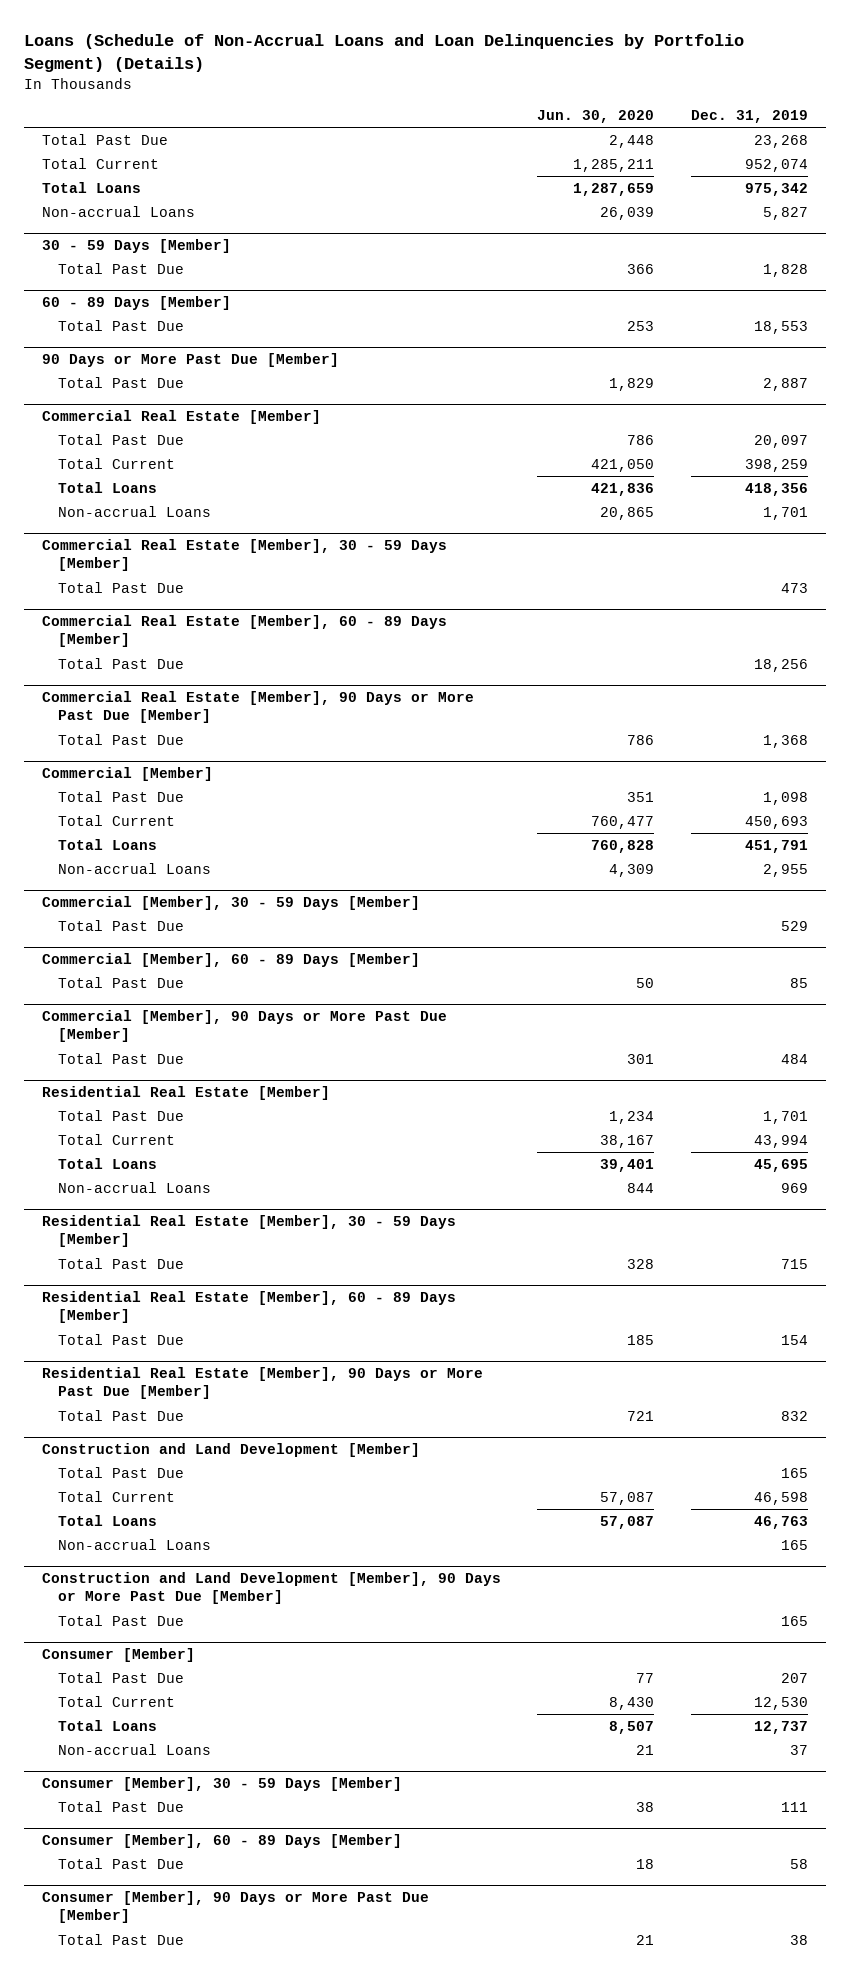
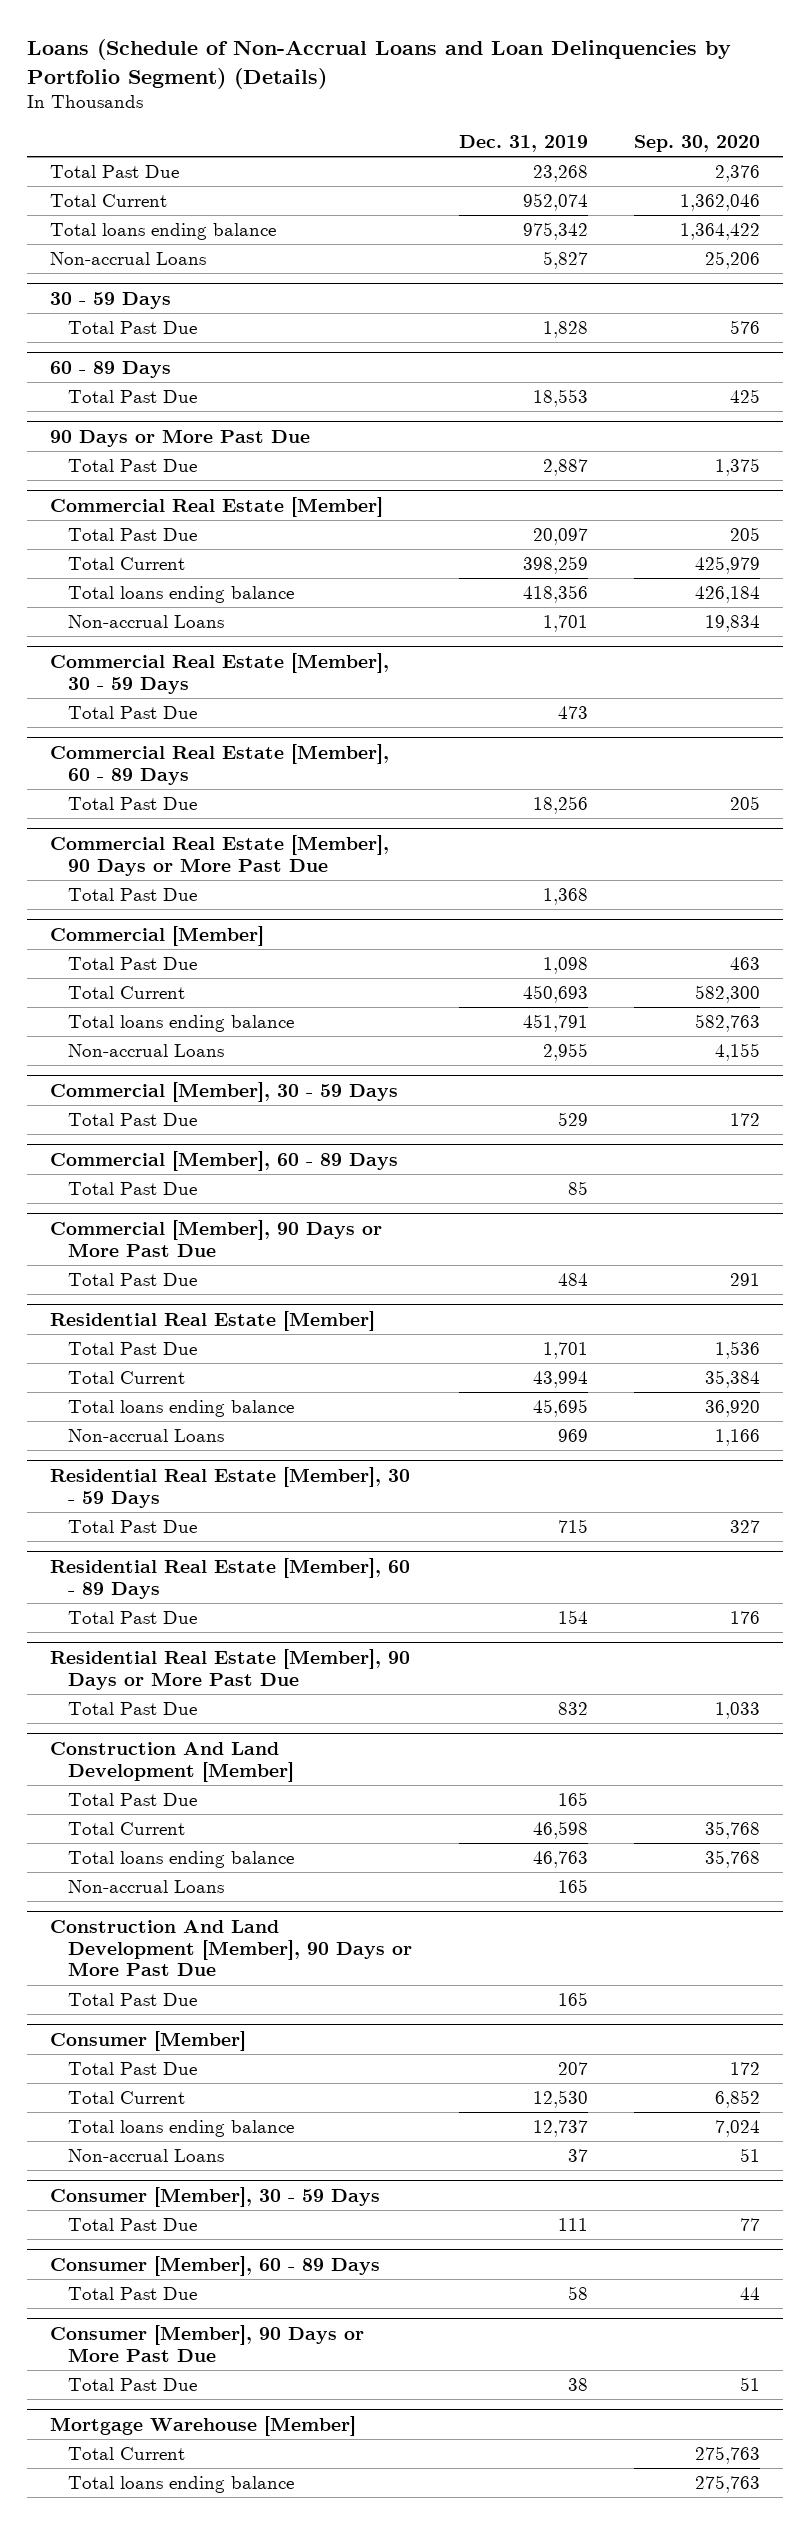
- | Jun. 30, 2020 | Dec. 31, 2019
+ | Dec. 31, 2019 | Sep. 30, 2020
- Total Loans | 1,287,659 | 975,342
+ Total loans ending balance | 975,342 | 1,364,422
- 30 - 59 Days [Member]
+ 30 - 59 Days
- 60 - 89 Days [Member]
+ 60 - 89 Days
- 90 Days or More Past Due [Member]
+ 90 Days or More Past Due
@ Commercial Real Estate [Member]
- Total Loans | 421,836 | 418,356
+ Total loans ending balance | 418,356 | 426,184
- Commercial Real Estate [Member], 30 - 59 Days [Member]
+ Commercial Real Estate [Member], 30 - 59 Days
- Commercial Real Estate [Member], 60 - 89 Days [Member]
+ Commercial Real Estate [Member], 60 - 89 Days
- Commercial Real Estate [Member], 90 Days or More Past Due [Member]
+ Commercial Real Estate [Member], 90 Days or More Past Due
@ Commercial [Member]
- Total Loans | 760,828 | 451,791
+ Total loans ending balance | 451,791 | 582,763
- Commercial [Member], 30 - 59 Days [Member]
+ Commercial [Member], 30 - 59 Days
- Commercial [Member], 60 - 89 Days [Member]
+ Commercial [Member], 60 - 89 Days
- Commercial [Member], 90 Days or More Past Due [Member]
+ Commercial [Member], 90 Days or More Past Due
@ Residential Real Estate [Member]
- Total Loans | 39,401 | 45,695
+ Total loans ending balance | 45,695 | 36,920
- Residential Real Estate [Member], 30 - 59 Days [Member]
+ Residential Real Estate [Member], 30 - 59 Days
- Residential Real Estate [Member], 60 - 89 Days [Member]
+ Residential Real Estate [Member], 60 - 89 Days
- Residential Real Estate [Member], 90 Days or More Past Due [Member]
+ Residential Real Estate [Member], 90 Days or More Past Due
- Construction and Land Development [Member]
+ Construction And Land Development [Member]
- Total Loans | 57,087 | 46,763
+ Total loans ending balance | 46,763 | 35,768
- Construction and Land Development [Member], 90 Days or More Past Due [Member]
+ Construction And Land Development [Member], 90 Days or More Past Due
@ Consumer [Member]
- Total Loans | 8,507 | 12,737
+ Total loans ending balance | 12,737 | 7,024
- Consumer [Member], 30 - 59 Days [Member]
+ Consumer [Member], 30 - 59 Days
- Consumer [Member], 60 - 89 Days [Member]
+ Consumer [Member], 60 - 89 Days
- Consumer [Member], 90 Days or More Past Due [Member]
+ Consumer [Member], 90 Days or More Past Due
+ Mortgage Warehouse [Member]
+ Total Current | | 275,763
+ Total loans ending balance | | 275,763

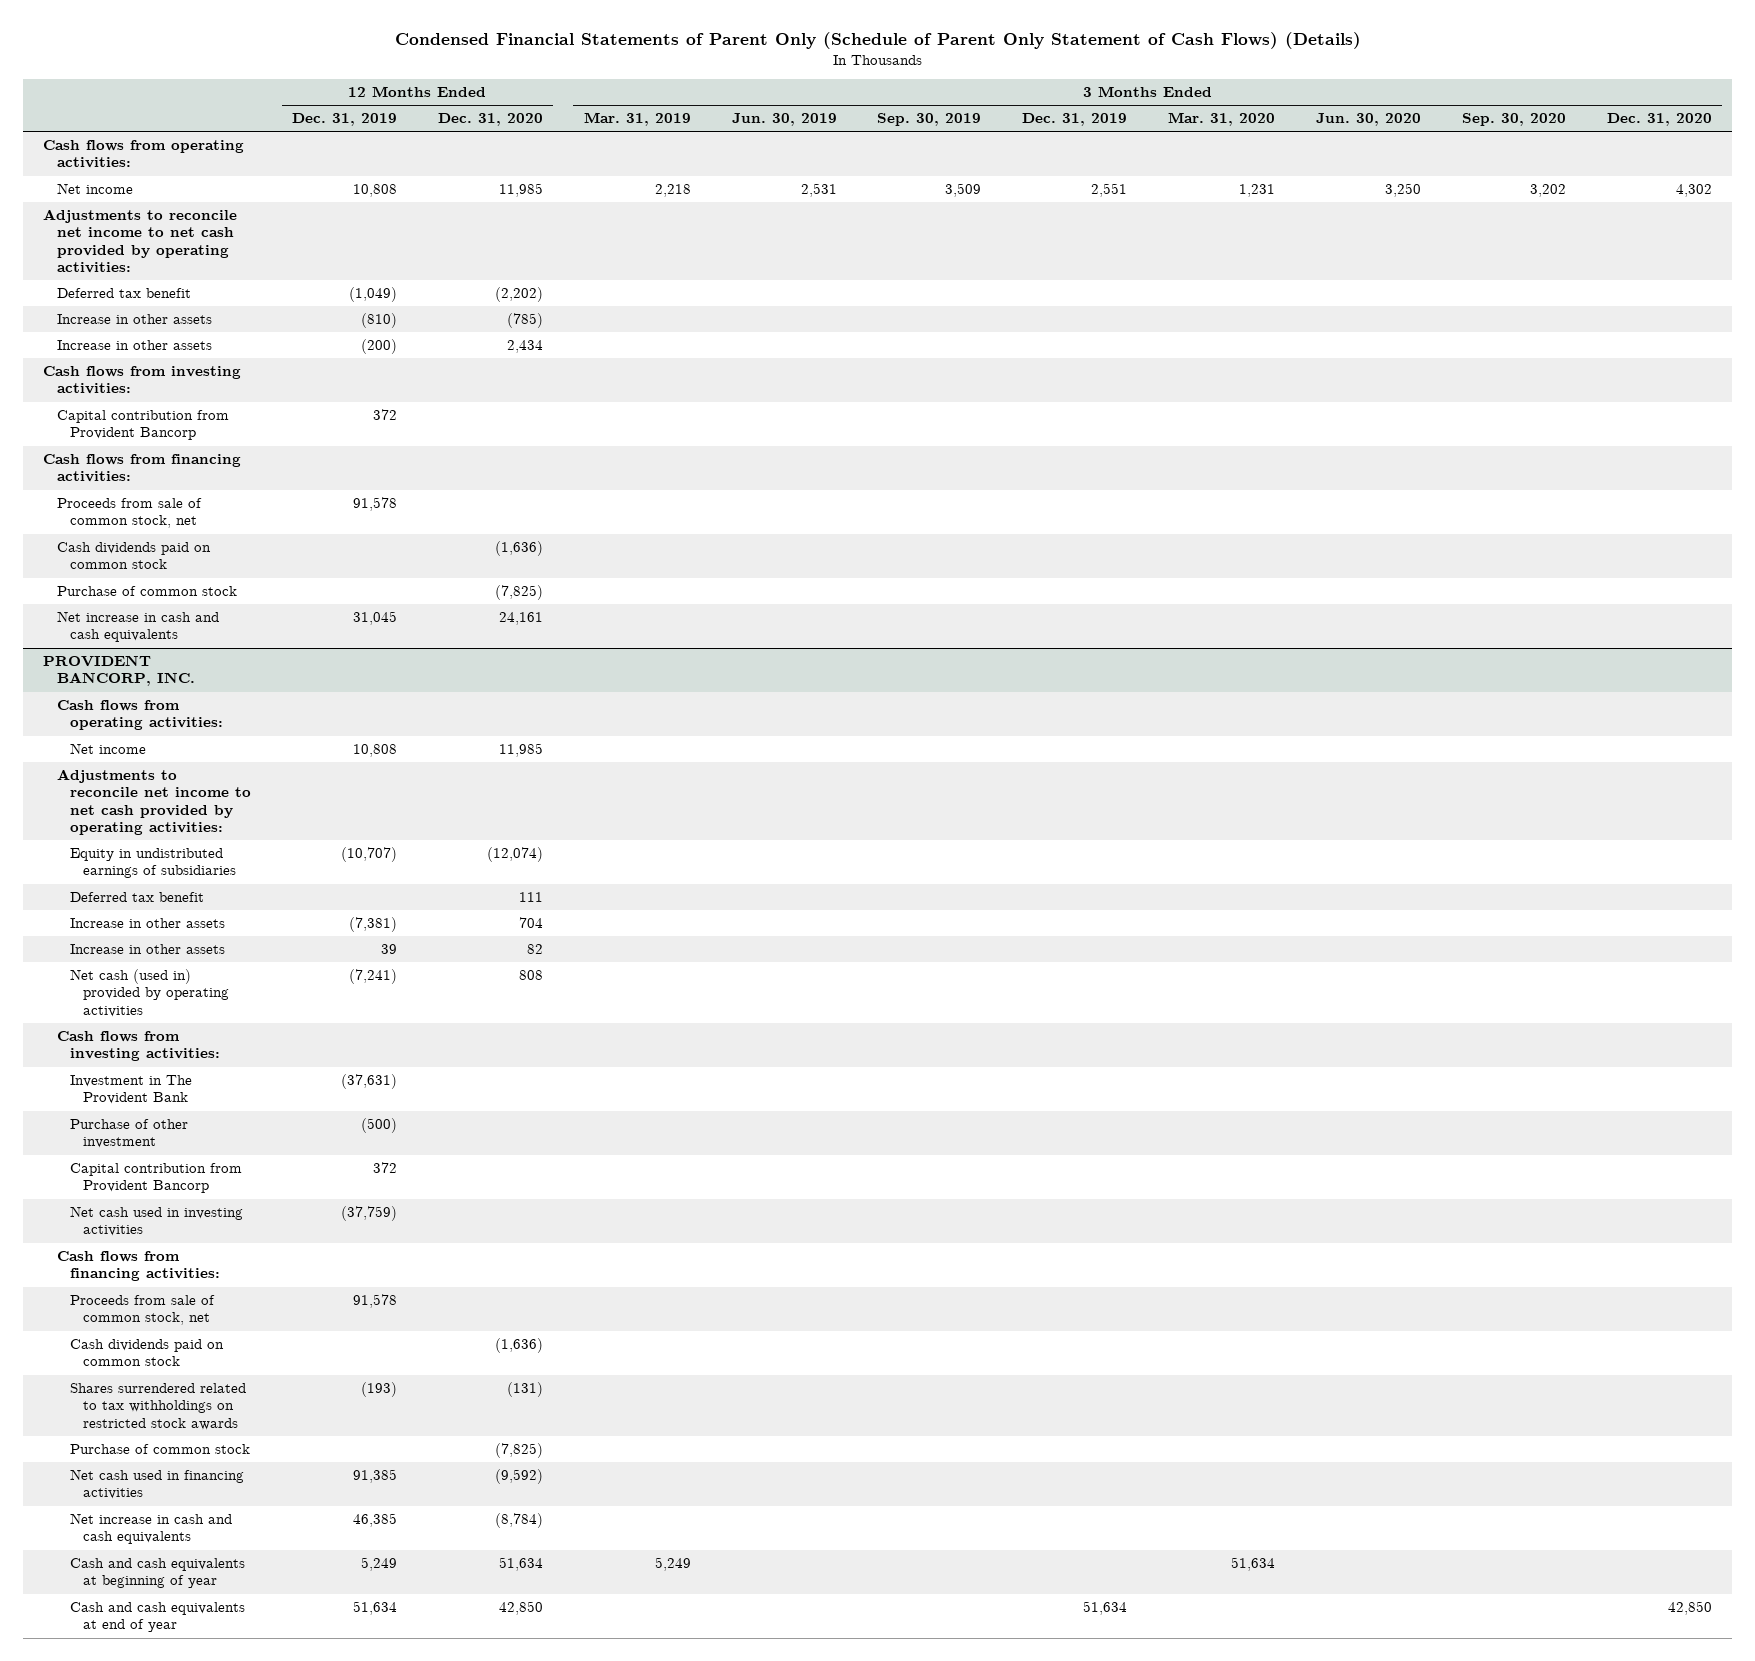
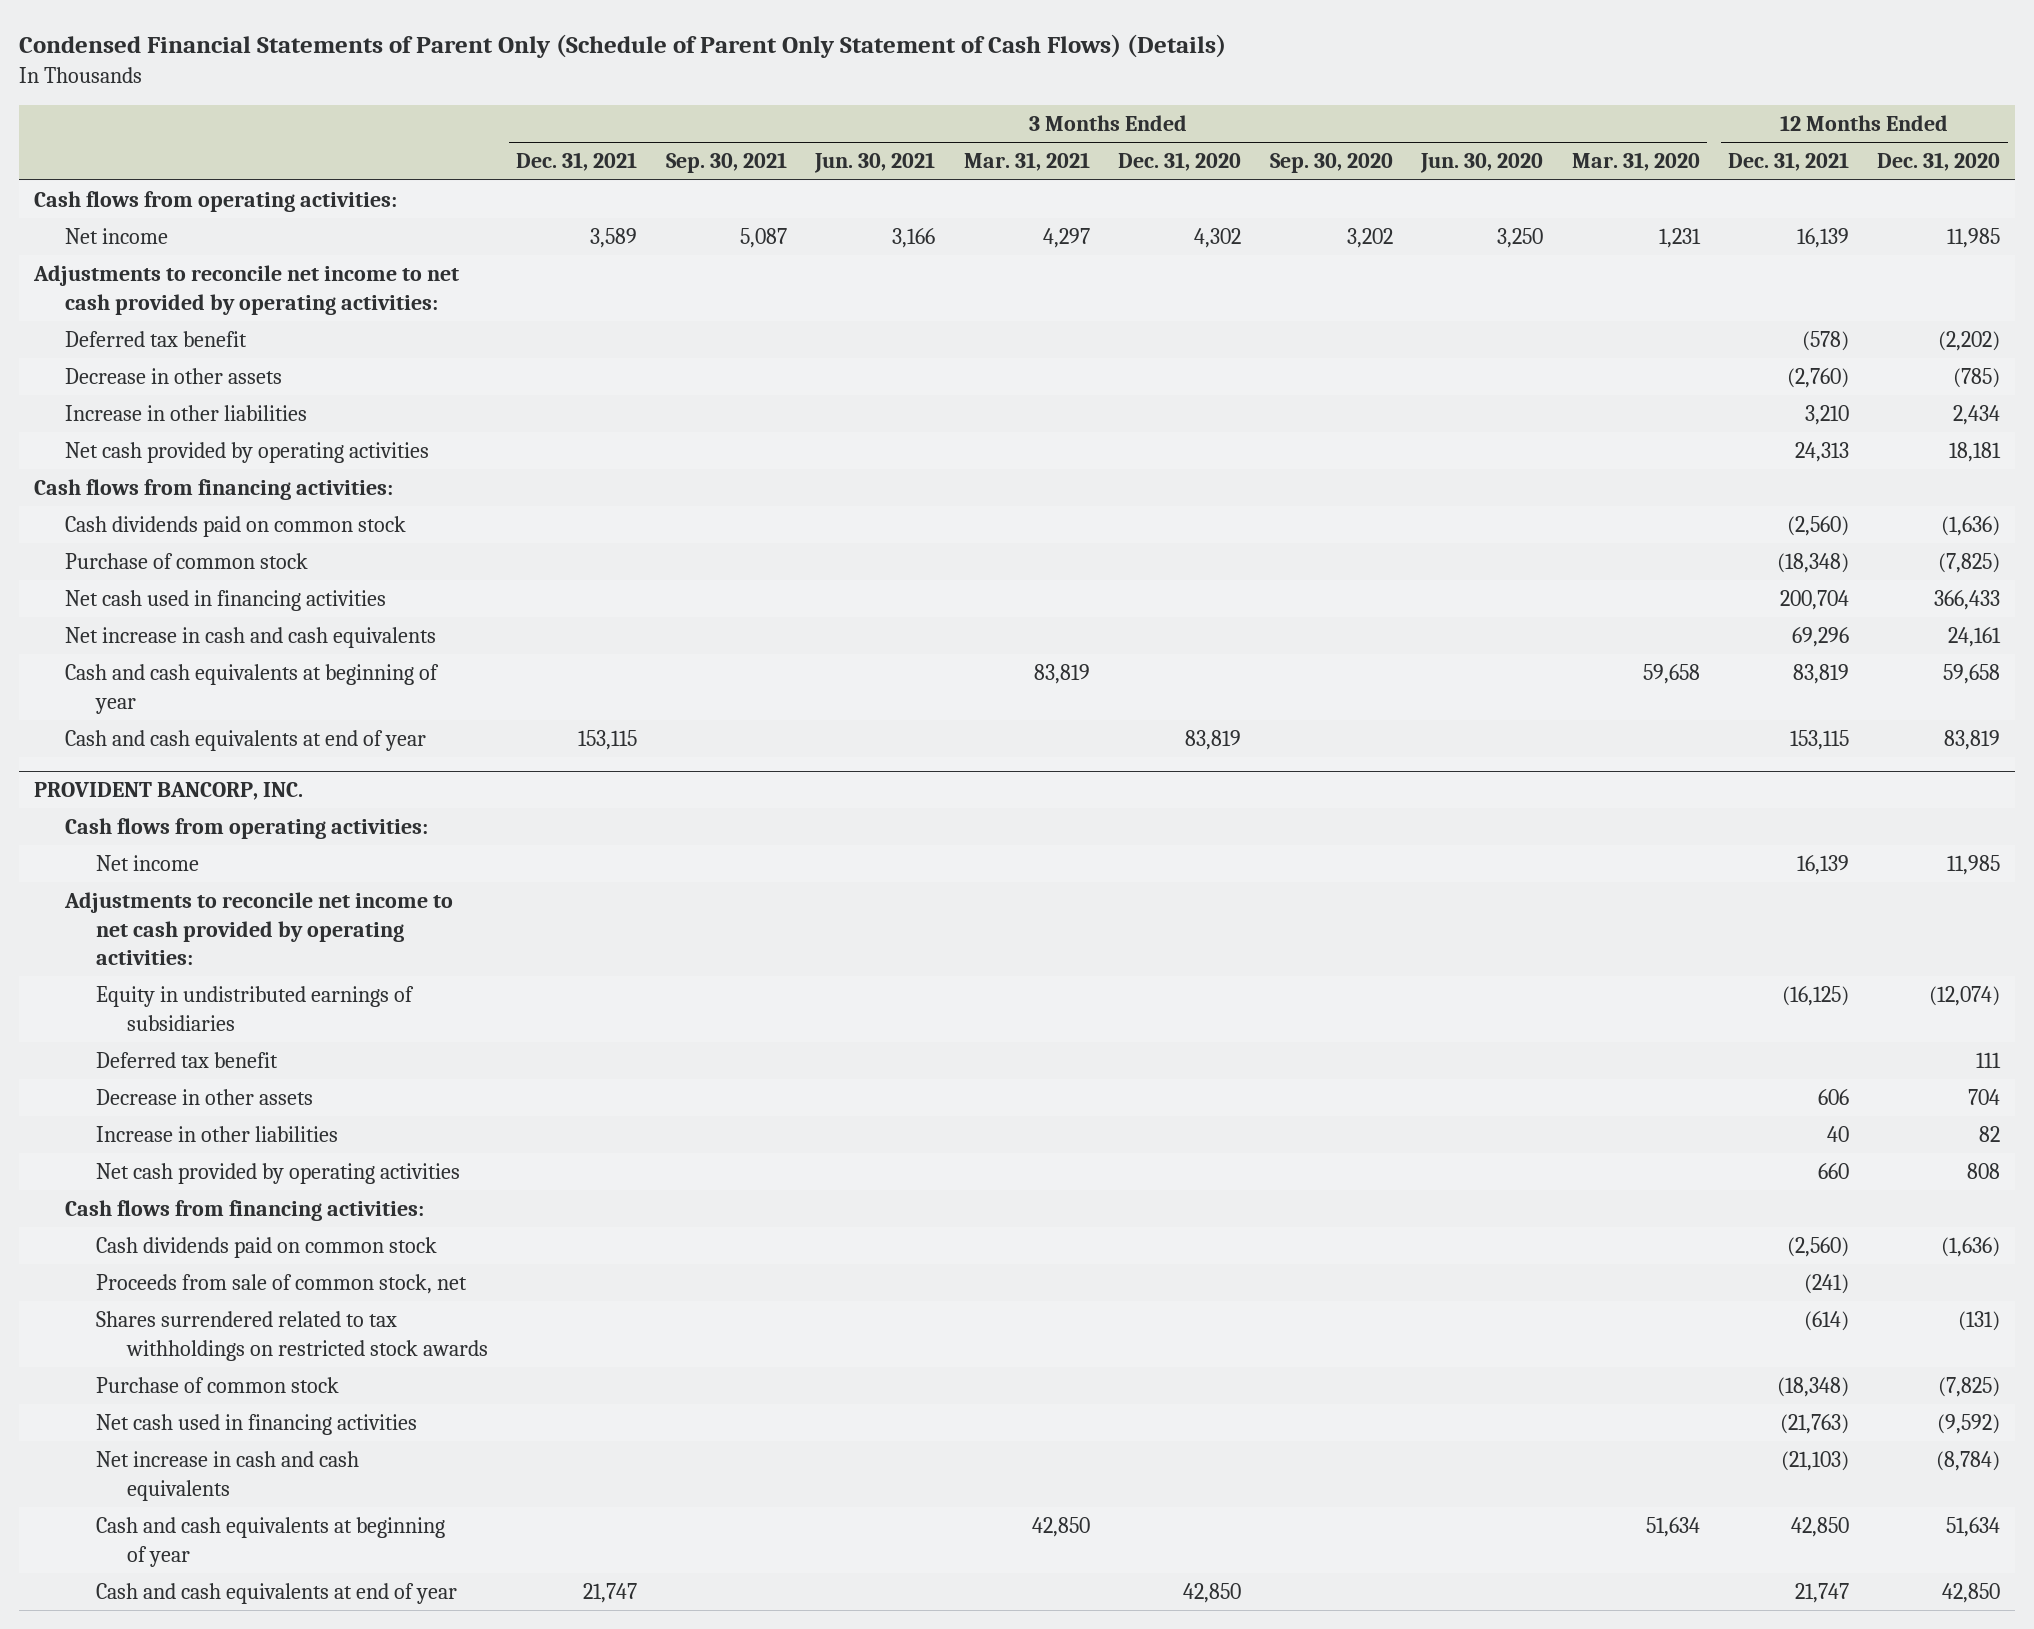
- | 12 Months Ended Dec. 31, 2019 | 12 Months Ended Dec. 31, 2020 | 3 Months Ended Mar. 31, 2019 | 3 Months Ended Jun. 30, 2019 | 3 Months Ended Sep. 30, 2019 | 3 Months Ended Dec. 31, 2019 | 3 Months Ended Mar. 31, 2020 | 3 Months Ended Jun. 30, 2020 | 3 Months Ended Sep. 30, 2020 | 3 Months Ended Dec. 31, 2020
+ | 3 Months Ended Dec. 31, 2021 | 3 Months Ended Sep. 30, 2021 | 3 Months Ended Jun. 30, 2021 | 3 Months Ended Mar. 31, 2021 | 3 Months Ended Dec. 31, 2020 | 3 Months Ended Sep. 30, 2020 | 3 Months Ended Jun. 30, 2020 | 3 Months Ended Mar. 31, 2020 | 12 Months Ended Dec. 31, 2021 | 12 Months Ended Dec. 31, 2020
- Increase in other assets | (810) | (785) | | | | | | | |
- Increase in other assets | (200) | 2,434 | | | | | | | |
- Cash flows from investing activities:
- Capital contribution from Provident Bancorp | 372 | | | | | | | | |
+ Decrease in other assets | | | | | | | | | (2,760) | (785)
+ Increase in other liabilities | | | | | | | | | 3,210 | 2,434
+ Net cash provided by operating activities | | | | | | | | | 24,313 | 18,181
- Proceeds from sale of common stock, net | 91,578 | | | | | | | | |
+ Net cash used in financing activities | | | | | | | | | 200,704 | 366,433
+ Cash and cash equivalents at beginning of year | | | | 83,819 | | | | 59,658 | 83,819 | 59,658
+ Cash and cash equivalents at end of year | 153,115 | | | | 83,819 | | | | 153,115 | 83,819
@ PROVIDENT BANCORP, INC.
- Increase in other assets | (7,381) | 704 | | | | | | | |
- Increase in other assets | 39 | 82 | | | | | | | |
- Net cash (used in) provided by operating activities | (7,241) | 808 | | | | | | | |
- Cash flows from investing activities:
- Investment in The Provident Bank | (37,631) | | | | | | | | |
- Purchase of other investment | (500) | | | | | | | | |
- Capital contribution from Provident Bancorp | 372 | | | | | | | | |
- Net cash used in investing activities | (37,759) | | | | | | | | |
+ Decrease in other assets | | | | | | | | | 606 | 704
+ Increase in other liabilities | | | | | | | | | 40 | 82
+ Net cash provided by operating activities | | | | | | | | | 660 | 808
moved down: Proceeds from sale of common stock, net | | | | | | | | | (241) |

